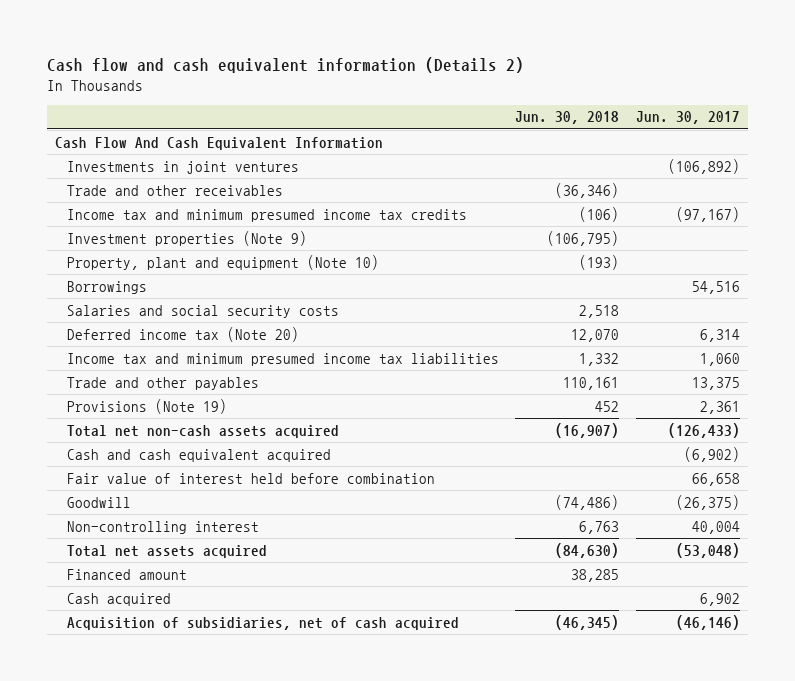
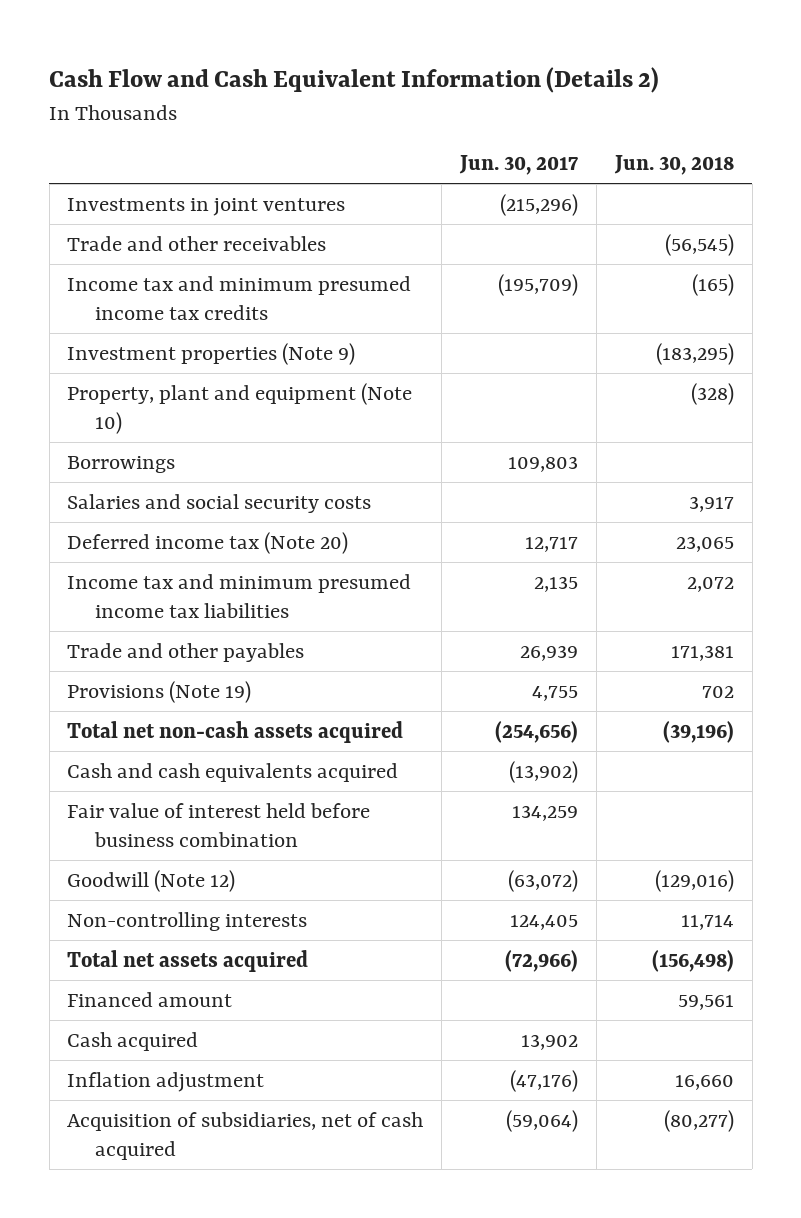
- Cash flow and cash equivalent information (Details 2)
+ Cash Flow and Cash Equivalent Information (Details 2)
- | Jun. 30, 2018 | Jun. 30, 2017
+ | Jun. 30, 2017 | Jun. 30, 2018
- Cash Flow And Cash Equivalent Information
- Investments in joint ventures | | (106,892)
- Trade and other receivables | (36,346) |
- Income tax and minimum presumed income tax credits | (106) | (97,167)
- Investment properties (Note 9) | (106,795) |
- Property, plant and equipment (Note 10) | (193) |
- Borrowings | | 54,516
- Salaries and social security costs | 2,518 |
- Deferred income tax (Note 20) | 12,070 | 6,314
- Income tax and minimum presumed income tax liabilities | 1,332 | 1,060
- Trade and other payables | 110,161 | 13,375
- Provisions (Note 19) | 452 | 2,361
- Total net non-cash assets acquired | (16,907) | (126,433)
- Cash and cash equivalent acquired | | (6,902)
- Fair value of interest held before combination | | 66,658
- Goodwill | (74,486) | (26,375)
- Non-controlling interest | 6,763 | 40,004
- Total net assets acquired | (84,630) | (53,048)
- Financed amount | 38,285 |
- Cash acquired | | 6,902
- Acquisition of subsidiaries, net of cash acquired | (46,345) | (46,146)
+ Investments in joint ventures | (215,296) |
+ Trade and other receivables | | (56,545)
+ Income tax and minimum presumed income tax credits | (195,709) | (165)
+ Investment properties (Note 9) | | (183,295)
+ Property, plant and equipment (Note 10) | | (328)
+ Borrowings | 109,803 |
+ Salaries and social security costs | | 3,917
+ Deferred income tax (Note 20) | 12,717 | 23,065
+ Income tax and minimum presumed income tax liabilities | 2,135 | 2,072
+ Trade and other payables | 26,939 | 171,381
+ Provisions (Note 19) | 4,755 | 702
+ Total net non-cash assets acquired | (254,656) | (39,196)
+ Cash and cash equivalents acquired | (13,902) |
+ Fair value of interest held before business combination | 134,259 |
+ Goodwill (Note 12) | (63,072) | (129,016)
+ Non-controlling interests | 124,405 | 11,714
+ Total net assets acquired | (72,966) | (156,498)
+ Financed amount | | 59,561
+ Cash acquired | 13,902 |
+ Inflation adjustment | (47,176) | 16,660
+ Acquisition of subsidiaries, net of cash acquired | (59,064) | (80,277)

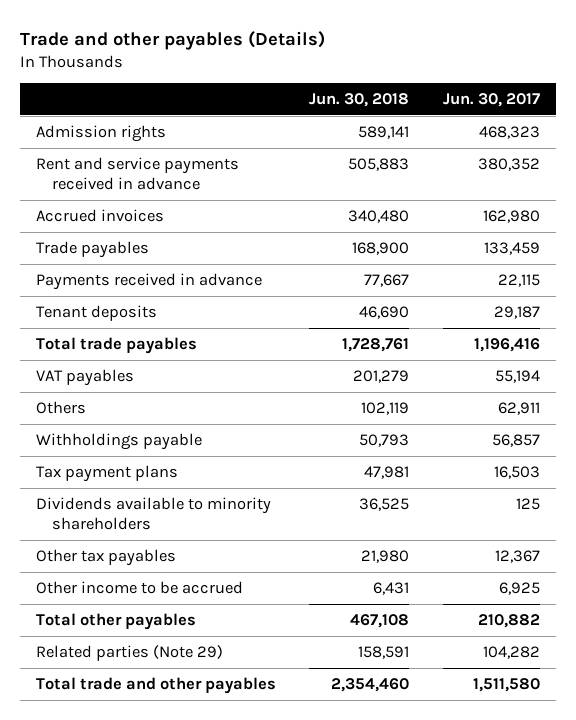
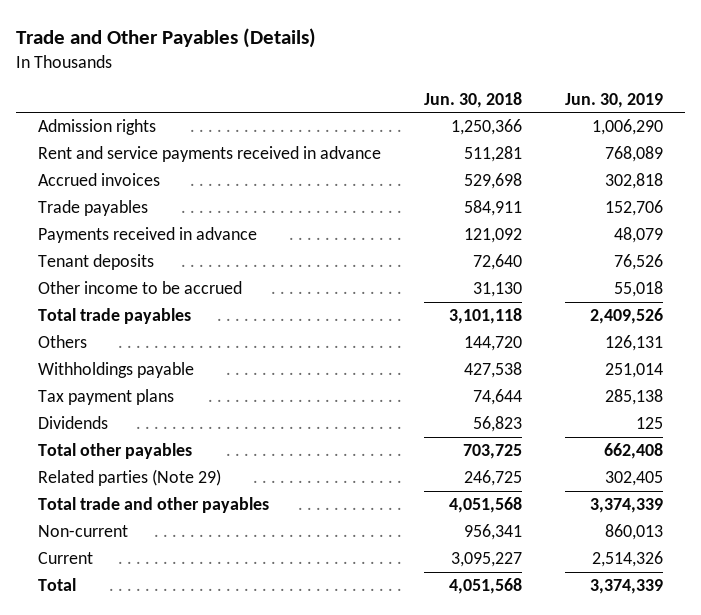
- Trade and other payables (Details)
+ Trade and Other Payables (Details)
- | Jun. 30, 2018 | Jun. 30, 2017
+ | Jun. 30, 2018 | Jun. 30, 2019
- Admission rights | 589,141 | 468,323
- Rent and service payments received in advance | 505,883 | 380,352
- Accrued invoices | 340,480 | 162,980
- Trade payables | 168,900 | 133,459
- Payments received in advance | 77,667 | 22,115
- Tenant deposits | 46,690 | 29,187
- Total trade payables | 1,728,761 | 1,196,416
- VAT payables | 201,279 | 55,194
- Others | 102,119 | 62,911
- Withholdings payable | 50,793 | 56,857
- Tax payment plans | 47,981 | 16,503
- Dividends available to minority shareholders | 36,525 | 125
- Other tax payables | 21,980 | 12,367
- Other income to be accrued | 6,431 | 6,925
- Total other payables | 467,108 | 210,882
- Related parties (Note 29) | 158,591 | 104,282
- Total trade and other payables | 2,354,460 | 1,511,580
+ Admission rights | 1,250,366 | 1,006,290
+ Rent and service payments received in advance | 511,281 | 768,089
+ Accrued invoices | 529,698 | 302,818
+ Trade payables | 584,911 | 152,706
+ Payments received in advance | 121,092 | 48,079
+ Tenant deposits | 72,640 | 76,526
+ Other income to be accrued | 31,130 | 55,018
+ Total trade payables | 3,101,118 | 2,409,526
+ Others | 144,720 | 126,131
+ Withholdings payable | 427,538 | 251,014
+ Tax payment plans | 74,644 | 285,138
+ Dividends | 56,823 | 125
+ Total other payables | 703,725 | 662,408
+ Related parties (Note 29) | 246,725 | 302,405
+ Total trade and other payables | 4,051,568 | 3,374,339
+ Non-current | 956,341 | 860,013
+ Current | 3,095,227 | 2,514,326
+ Total | 4,051,568 | 3,374,339

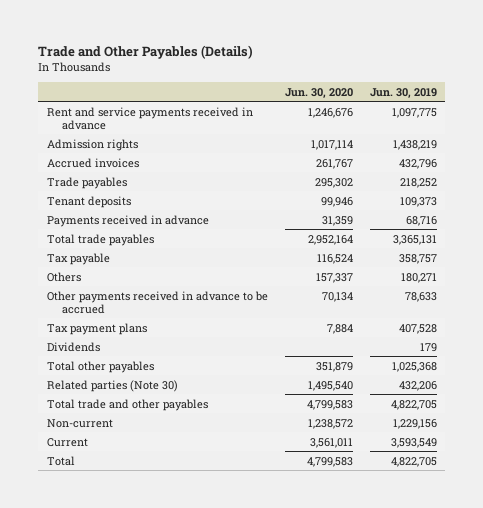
- | Jun. 30, 2018 | Jun. 30, 2019
+ | Jun. 30, 2020 | Jun. 30, 2019
- Admission rights | 1,250,366 | 1,006,290
- Rent and service payments received in advance | 511,281 | 768,089
- Accrued invoices | 529,698 | 302,818
- Trade payables | 584,911 | 152,706
- Payments received in advance | 121,092 | 48,079
- Tenant deposits | 72,640 | 76,526
- Other income to be accrued | 31,130 | 55,018
- Total trade payables | 3,101,118 | 2,409,526
- Others | 144,720 | 126,131
- Withholdings payable | 427,538 | 251,014
- Tax payment plans | 74,644 | 285,138
- Dividends | 56,823 | 125
- Total other payables | 703,725 | 662,408
- Related parties (Note 29) | 246,725 | 302,405
- Total trade and other payables | 4,051,568 | 3,374,339
- Non-current | 956,341 | 860,013
- Current | 3,095,227 | 2,514,326
- Total | 4,051,568 | 3,374,339
+ Rent and service payments received in advance | 1,246,676 | 1,097,775
+ Admission rights | 1,017,114 | 1,438,219
+ Accrued invoices | 261,767 | 432,796
+ Trade payables | 295,302 | 218,252
+ Tenant deposits | 99,946 | 109,373
+ Payments received in advance | 31,359 | 68,716
+ Total trade payables | 2,952,164 | 3,365,131
+ Tax payable | 116,524 | 358,757
+ Others | 157,337 | 180,271
+ Other payments received in advance to be accrued | 70,134 | 78,633
+ Tax payment plans | 7,884 | 407,528
+ Dividends | | 179
+ Total other payables | 351,879 | 1,025,368
+ Related parties (Note 30) | 1,495,540 | 432,206
+ Total trade and other payables | 4,799,583 | 4,822,705
+ Non-current | 1,238,572 | 1,229,156
+ Current | 3,561,011 | 3,593,549
+ Total | 4,799,583 | 4,822,705

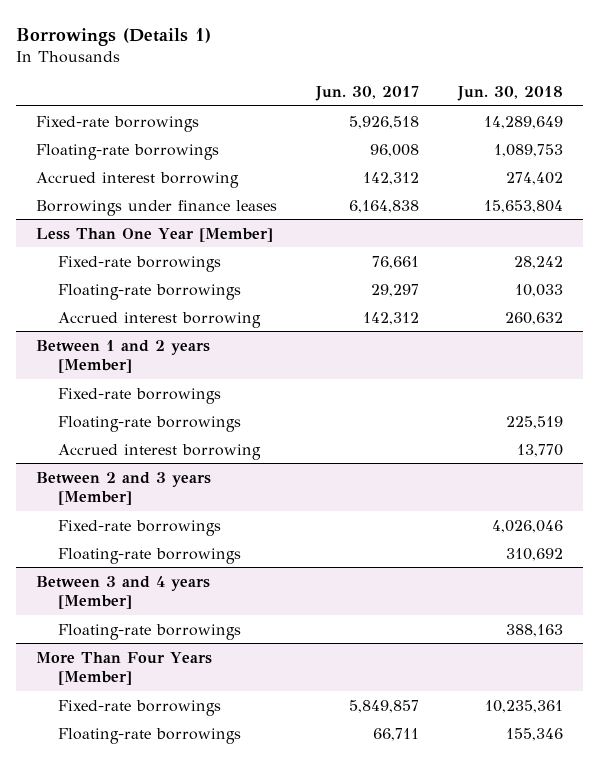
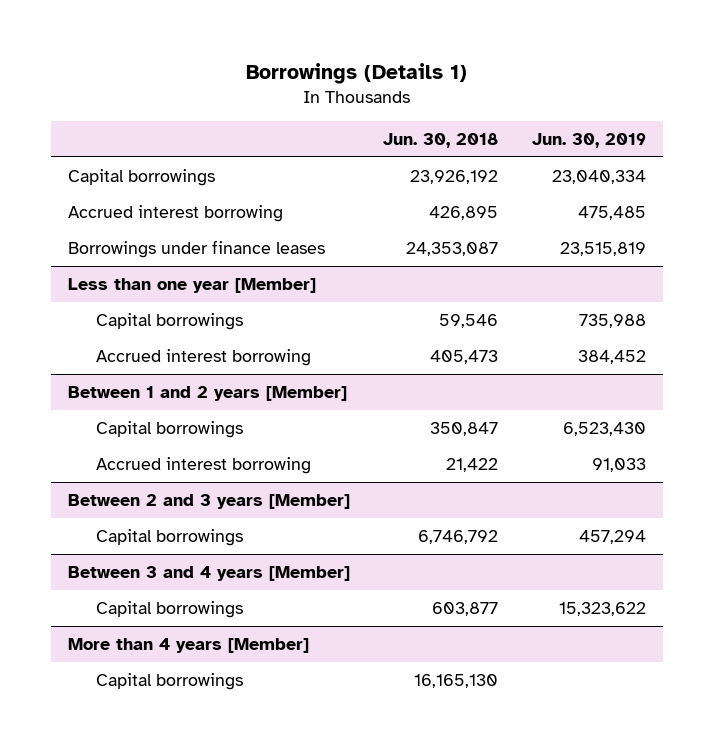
- | Jun. 30, 2017 | Jun. 30, 2018
+ | Jun. 30, 2018 | Jun. 30, 2019
- Fixed-rate borrowings | 5,926,518 | 14,289,649
- Floating-rate borrowings | 96,008 | 1,089,753
- Accrued interest borrowing | 142,312 | 274,402
- Borrowings under finance leases | 6,164,838 | 15,653,804
- Less Than One Year [Member]
- Fixed-rate borrowings | 76,661 | 28,242
- Floating-rate borrowings | 29,297 | 10,033
- Accrued interest borrowing | 142,312 | 260,632
+ Capital borrowings | 23,926,192 | 23,040,334
+ Accrued interest borrowing | 426,895 | 475,485
+ Borrowings under finance leases | 24,353,087 | 23,515,819
+ Less than one year [Member]
+ Capital borrowings | 59,546 | 735,988
+ Accrued interest borrowing | 405,473 | 384,452
@ Between 1 and 2 years [Member]
- Fixed-rate borrowings
- Floating-rate borrowings | | 225,519
- Accrued interest borrowing | | 13,770
+ Capital borrowings | 350,847 | 6,523,430
+ Accrued interest borrowing | 21,422 | 91,033
@ Between 2 and 3 years [Member]
- Fixed-rate borrowings | | 4,026,046
- Floating-rate borrowings | | 310,692
+ Capital borrowings | 6,746,792 | 457,294
@ Between 3 and 4 years [Member]
- Floating-rate borrowings | | 388,163
- More Than Four Years [Member]
- Fixed-rate borrowings | 5,849,857 | 10,235,361
- Floating-rate borrowings | 66,711 | 155,346
@ Between 3 and 4 years [Member]
+ Capital borrowings | 603,877 | 15,323,622
+ More than 4 years [Member]
+ Capital borrowings | 16,165,130 |

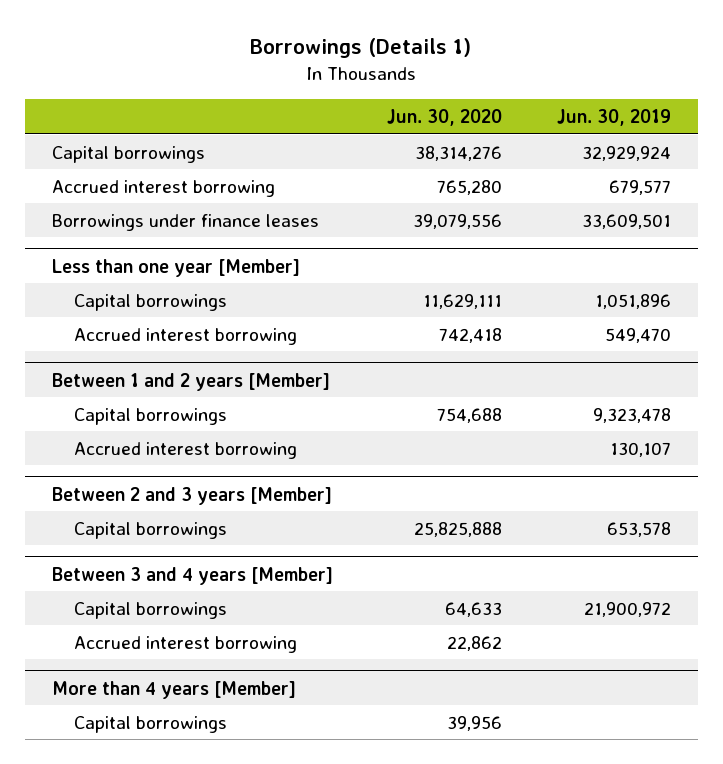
- | Jun. 30, 2018 | Jun. 30, 2019
+ | Jun. 30, 2020 | Jun. 30, 2019
- Capital borrowings | 23,926,192 | 23,040,334
- Accrued interest borrowing | 426,895 | 475,485
- Borrowings under finance leases | 24,353,087 | 23,515,819
+ Capital borrowings | 38,314,276 | 32,929,924
+ Accrued interest borrowing | 765,280 | 679,577
+ Borrowings under finance leases | 39,079,556 | 33,609,501
@ Less than one year [Member]
- Capital borrowings | 59,546 | 735,988
- Accrued interest borrowing | 405,473 | 384,452
+ Capital borrowings | 11,629,111 | 1,051,896
+ Accrued interest borrowing | 742,418 | 549,470
@ Between 1 and 2 years [Member]
- Capital borrowings | 350,847 | 6,523,430
- Accrued interest borrowing | 21,422 | 91,033
+ Capital borrowings | 754,688 | 9,323,478
+ Accrued interest borrowing | | 130,107
@ Between 2 and 3 years [Member]
- Capital borrowings | 6,746,792 | 457,294
+ Capital borrowings | 25,825,888 | 653,578
@ Between 3 and 4 years [Member]
- Capital borrowings | 603,877 | 15,323,622
+ Capital borrowings | 64,633 | 21,900,972
+ Accrued interest borrowing | 22,862 |

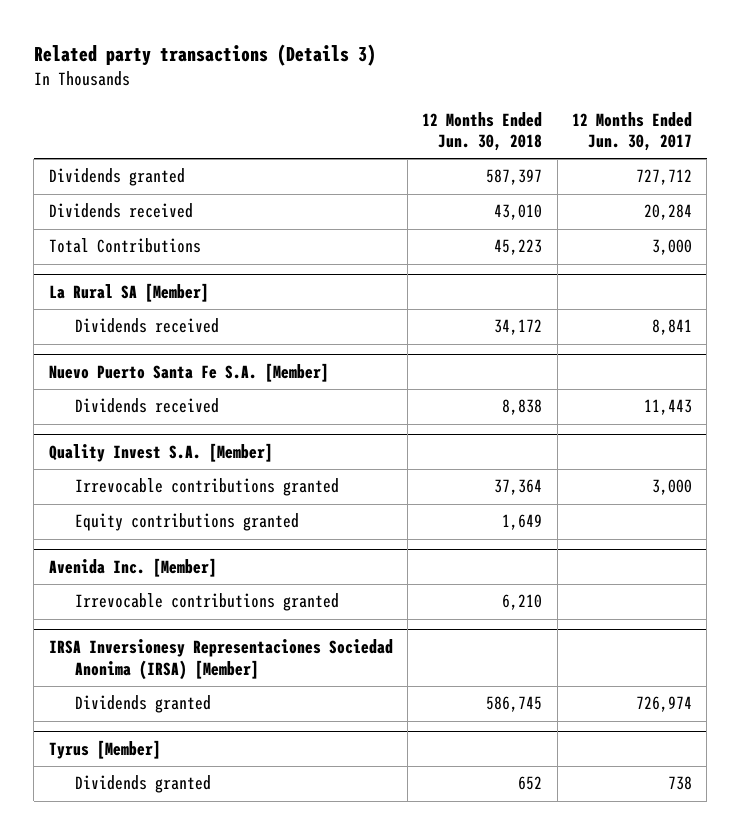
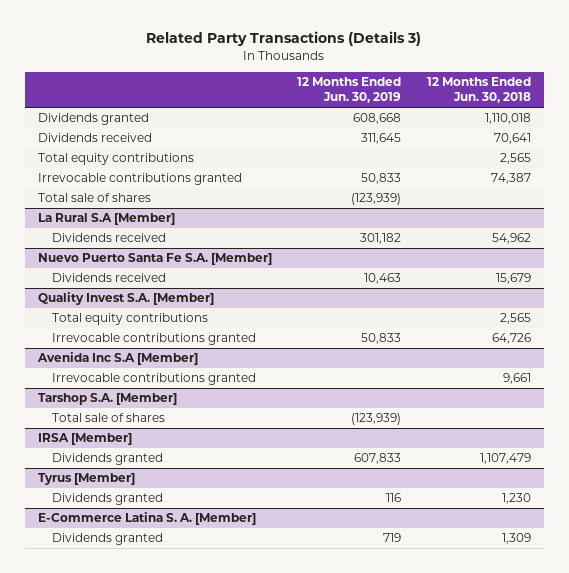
- Related party transactions (Details 3)
+ Related Party Transactions (Details 3)
- | 12 Months Ended Jun. 30, 2018 | 12 Months Ended Jun. 30, 2017
+ | 12 Months Ended Jun. 30, 2019 | 12 Months Ended Jun. 30, 2018
- Dividends granted | 587,397 | 727,712
- Dividends received | 43,010 | 20,284
- Total Contributions | 45,223 | 3,000
- La Rural SA [Member]
- Dividends received | 34,172 | 8,841
+ Dividends granted | 608,668 | 1,110,018
+ Dividends received | 311,645 | 70,641
+ Total equity contributions | | 2,565
+ Irrevocable contributions granted | 50,833 | 74,387
+ Total sale of shares | (123,939) |
+ La Rural S.A [Member]
+ Dividends received | 301,182 | 54,962
@ Nuevo Puerto Santa Fe S.A. [Member]
- Dividends received | 8,838 | 11,443
+ Dividends received | 10,463 | 15,679
@ Quality Invest S.A. [Member]
- Irrevocable contributions granted | 37,364 | 3,000
- Equity contributions granted | 1,649 |
- Avenida Inc. [Member]
- Irrevocable contributions granted | 6,210 |
- IRSA Inversionesy Representaciones Sociedad Anonima (IRSA) [Member]
- Dividends granted | 586,745 | 726,974
@ Quality Invest S.A. [Member]
+ Total equity contributions | | 2,565
+ Irrevocable contributions granted | 50,833 | 64,726
+ Avenida Inc S.A [Member]
+ Irrevocable contributions granted | | 9,661
+ Tarshop S.A. [Member]
+ Total sale of shares | (123,939) |
+ IRSA [Member]
+ Dividends granted | 607,833 | 1,107,479
@ Tyrus [Member]
- Dividends granted | 652 | 738
+ Dividends granted | 116 | 1,230
+ E-Commerce Latina S. A. [Member]
+ Dividends granted | 719 | 1,309

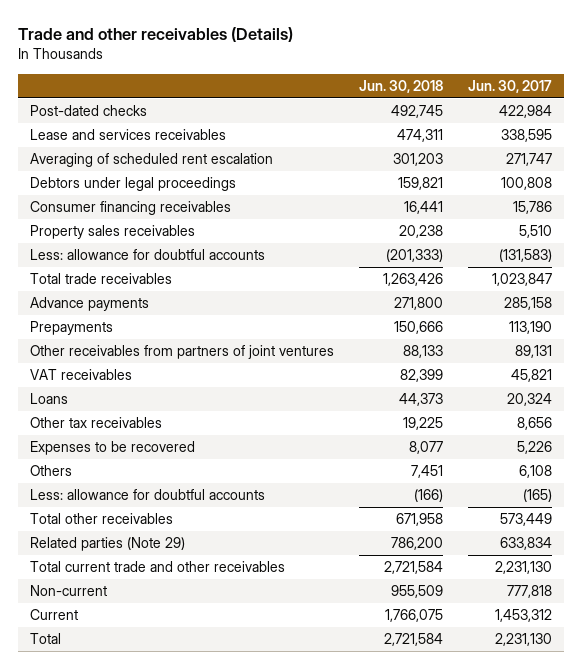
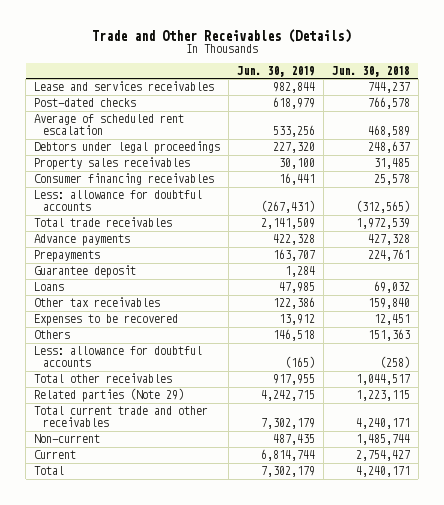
- Trade and other receivables (Details)
+ Trade and Other Receivables (Details)
- | Jun. 30, 2018 | Jun. 30, 2017
+ | Jun. 30, 2019 | Jun. 30, 2018
- Post-dated checks | 492,745 | 422,984
- Lease and services receivables | 474,311 | 338,595
- Averaging of scheduled rent escalation | 301,203 | 271,747
- Debtors under legal proceedings | 159,821 | 100,808
- Consumer financing receivables | 16,441 | 15,786
- Property sales receivables | 20,238 | 5,510
- Less: allowance for doubtful accounts | (201,333) | (131,583)
- Total trade receivables | 1,263,426 | 1,023,847
- Advance payments | 271,800 | 285,158
- Prepayments | 150,666 | 113,190
- Other receivables from partners of joint ventures | 88,133 | 89,131
- VAT receivables | 82,399 | 45,821
- Loans | 44,373 | 20,324
- Other tax receivables | 19,225 | 8,656
- Expenses to be recovered | 8,077 | 5,226
- Others | 7,451 | 6,108
- Less: allowance for doubtful accounts | (166) | (165)
- Total other receivables | 671,958 | 573,449
- Related parties (Note 29) | 786,200 | 633,834
- Total current trade and other receivables | 2,721,584 | 2,231,130
- Non-current | 955,509 | 777,818
- Current | 1,766,075 | 1,453,312
- Total | 2,721,584 | 2,231,130
+ Lease and services receivables | 982,844 | 744,237
+ Post-dated checks | 618,979 | 766,578
+ Average of scheduled rent escalation | 533,256 | 468,589
+ Debtors under legal proceedings | 227,320 | 248,637
+ Property sales receivables | 30,100 | 31,485
+ Consumer financing receivables | 16,441 | 25,578
+ Less: allowance for doubtful accounts | (267,431) | (312,565)
+ Total trade receivables | 2,141,509 | 1,972,539
+ Advance payments | 422,328 | 427,328
+ Prepayments | 163,707 | 224,761
+ Guarantee deposit | 1,284 |
+ Loans | 47,985 | 69,032
+ Other tax receivables | 122,386 | 159,840
+ Expenses to be recovered | 13,912 | 12,451
+ Others | 146,518 | 151,363
+ Less: allowance for doubtful accounts | (165) | (258)
+ Total other receivables | 917,955 | 1,044,517
+ Related parties (Note 29) | 4,242,715 | 1,223,115
+ Total current trade and other receivables | 7,302,179 | 4,240,171
+ Non-current | 487,435 | 1,485,744
+ Current | 6,814,744 | 2,754,427
+ Total | 7,302,179 | 4,240,171

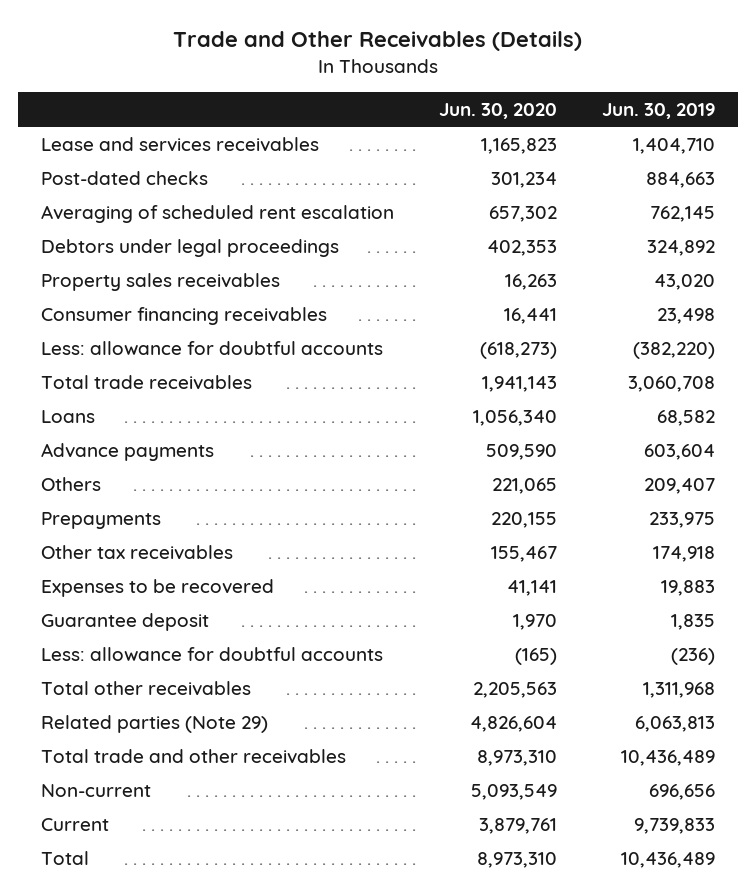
- | Jun. 30, 2019 | Jun. 30, 2018
+ | Jun. 30, 2020 | Jun. 30, 2019
- Lease and services receivables | 982,844 | 744,237
- Post-dated checks | 618,979 | 766,578
- Average of scheduled rent escalation | 533,256 | 468,589
- Debtors under legal proceedings | 227,320 | 248,637
- Property sales receivables | 30,100 | 31,485
- Consumer financing receivables | 16,441 | 25,578
- Less: allowance for doubtful accounts | (267,431) | (312,565)
- Total trade receivables | 2,141,509 | 1,972,539
- Advance payments | 422,328 | 427,328
- Prepayments | 163,707 | 224,761
- Guarantee deposit | 1,284 |
- Loans | 47,985 | 69,032
- Other tax receivables | 122,386 | 159,840
- Expenses to be recovered | 13,912 | 12,451
- Others | 146,518 | 151,363
- Less: allowance for doubtful accounts | (165) | (258)
- Total other receivables | 917,955 | 1,044,517
- Related parties (Note 29) | 4,242,715 | 1,223,115
- Total current trade and other receivables | 7,302,179 | 4,240,171
- Non-current | 487,435 | 1,485,744
- Current | 6,814,744 | 2,754,427
- Total | 7,302,179 | 4,240,171
+ Lease and services receivables | 1,165,823 | 1,404,710
+ Post-dated checks | 301,234 | 884,663
+ Averaging of scheduled rent escalation | 657,302 | 762,145
+ Debtors under legal proceedings | 402,353 | 324,892
+ Property sales receivables | 16,263 | 43,020
+ Consumer financing receivables | 16,441 | 23,498
+ Less: allowance for doubtful accounts | (618,273) | (382,220)
+ Total trade receivables | 1,941,143 | 3,060,708
+ Loans | 1,056,340 | 68,582
+ Advance payments | 509,590 | 603,604
+ Others | 221,065 | 209,407
+ Prepayments | 220,155 | 233,975
+ Other tax receivables | 155,467 | 174,918
+ Expenses to be recovered | 41,141 | 19,883
+ Guarantee deposit | 1,970 | 1,835
+ Less: allowance for doubtful accounts | (165) | (236)
+ Total other receivables | 2,205,563 | 1,311,968
+ Related parties (Note 29) | 4,826,604 | 6,063,813
+ Total trade and other receivables | 8,973,310 | 10,436,489
+ Non-current | 5,093,549 | 696,656
+ Current | 3,879,761 | 9,739,833
+ Total | 8,973,310 | 10,436,489

